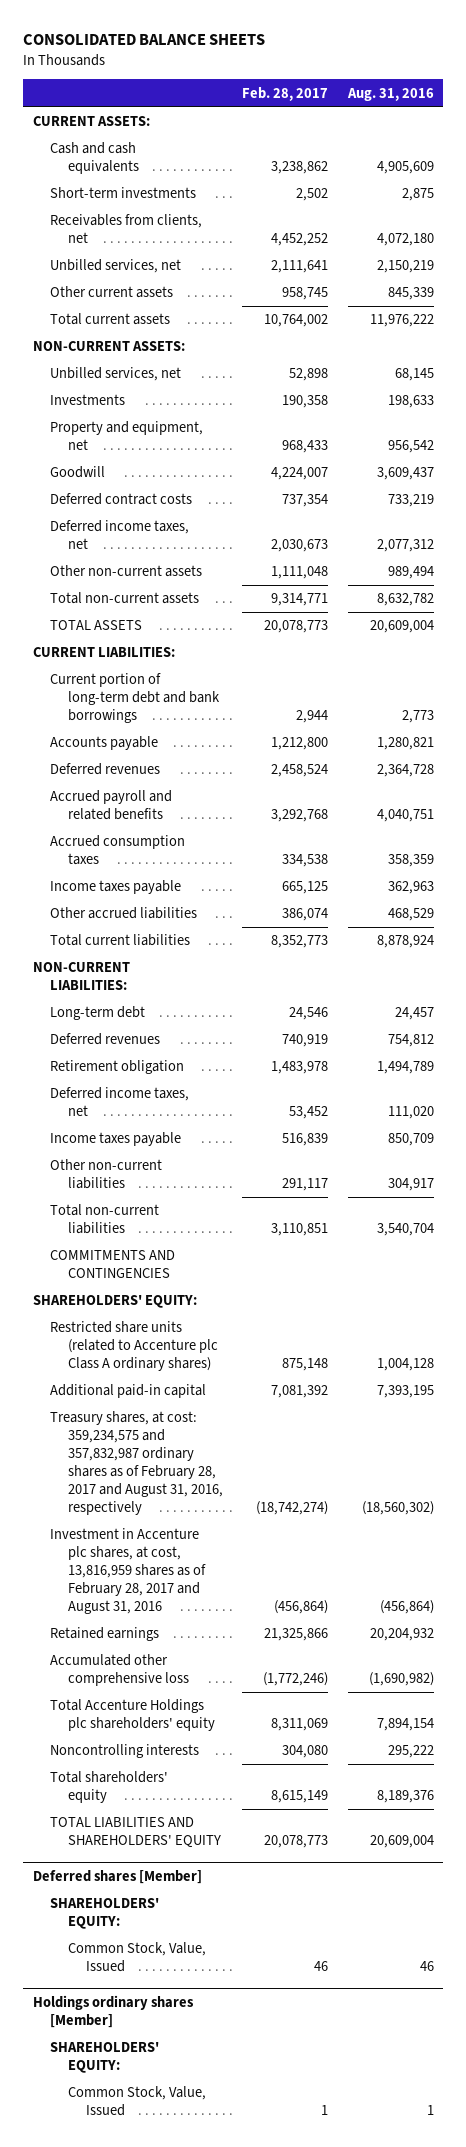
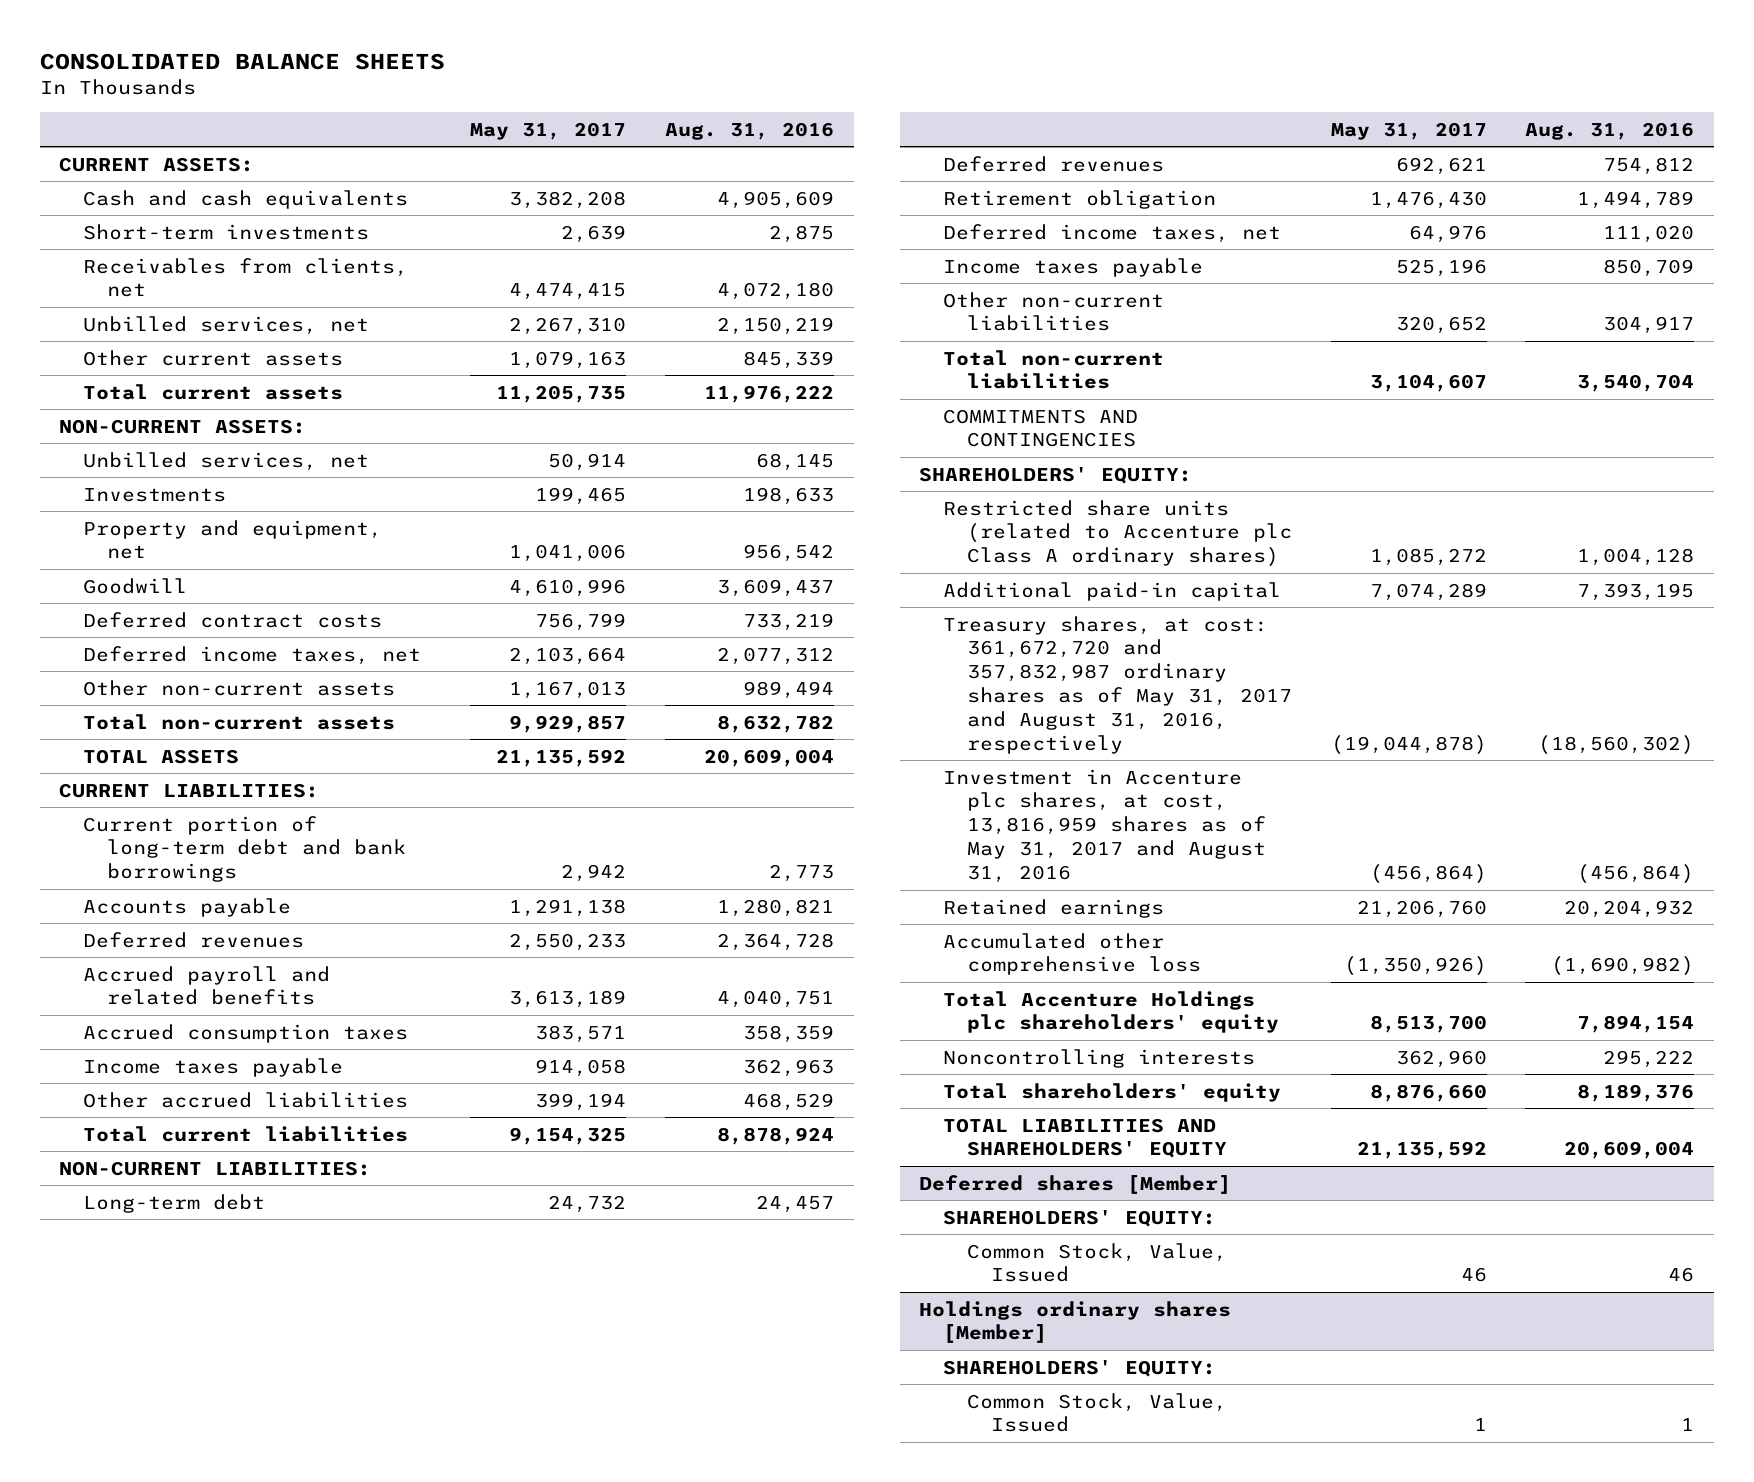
- | Feb. 28, 2017 | Aug. 31, 2016
+ | May 31, 2017 | Aug. 31, 2016
- Treasury shares, at cost: 359,234,575 and 357,832,987 ordinary shares as of February 28, 2017 and August 31, 2016, respectively | (18,742,274) | (18,560,302)
- Investment in Accenture plc shares, at cost, 13,816,959 shares as of February 28, 2017 and August 31, 2016 | (456,864) | (456,864)
+ Treasury shares, at cost: 361,672,720 and 357,832,987 ordinary shares as of May 31, 2017 and August 31, 2016, respectively | (19,044,878) | (18,560,302)
+ Investment in Accenture plc shares, at cost, 13,816,959 shares as of May 31, 2017 and August 31, 2016 | (456,864) | (456,864)

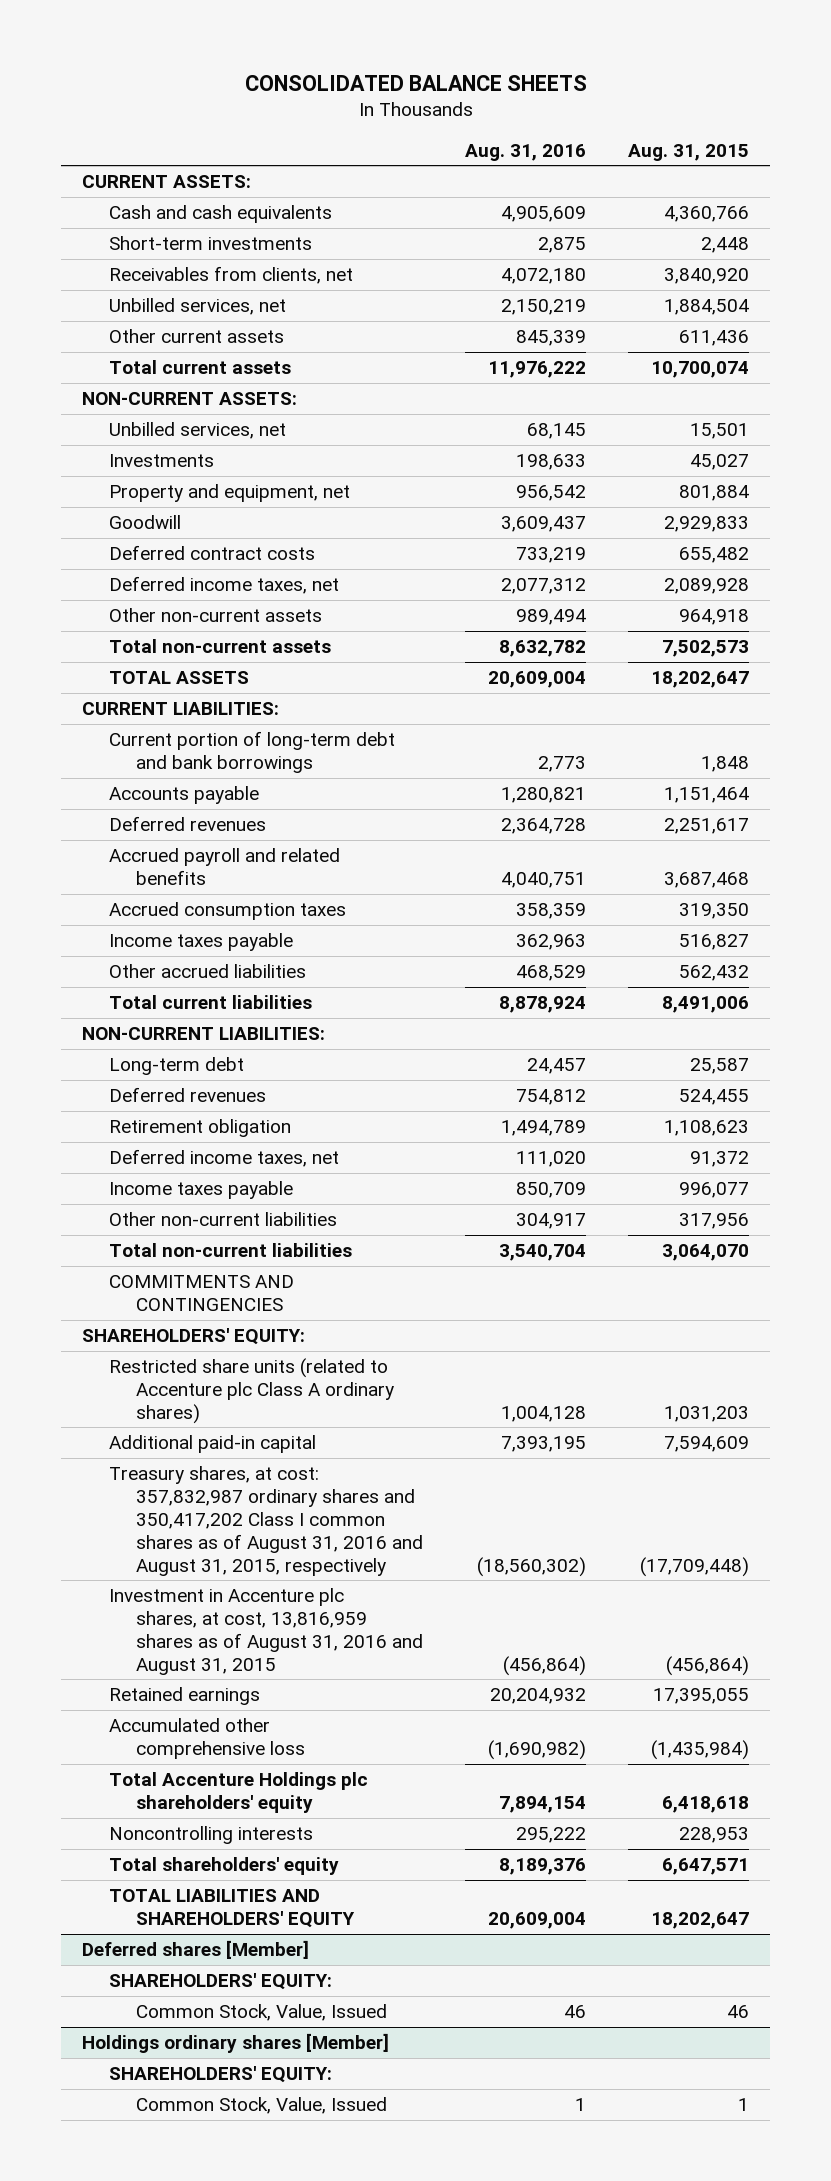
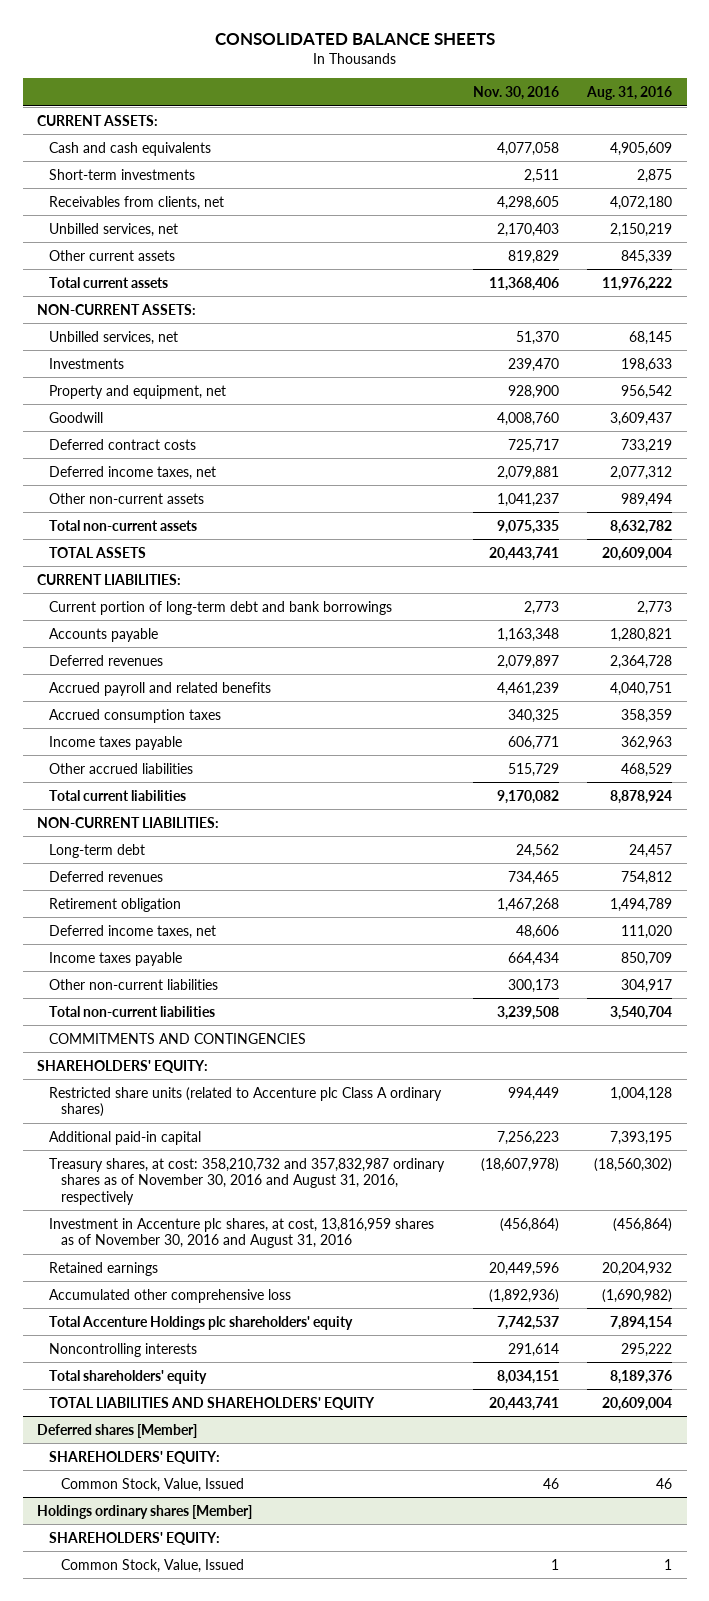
- | Aug. 31, 2016 | Aug. 31, 2015
+ | Nov. 30, 2016 | Aug. 31, 2016
- Treasury shares, at cost: 357,832,987 ordinary shares and 350,417,202 Class I common shares as of August 31, 2016 and August 31, 2015, respectively | (18,560,302) | (17,709,448)
- Investment in Accenture plc shares, at cost, 13,816,959 shares as of August 31, 2016 and August 31, 2015 | (456,864) | (456,864)
+ Treasury shares, at cost: 358,210,732 and 357,832,987 ordinary shares as of November 30, 2016 and August 31, 2016, respectively | (18,607,978) | (18,560,302)
+ Investment in Accenture plc shares, at cost, 13,816,959 shares as of November 30, 2016 and August 31, 2016 | (456,864) | (456,864)

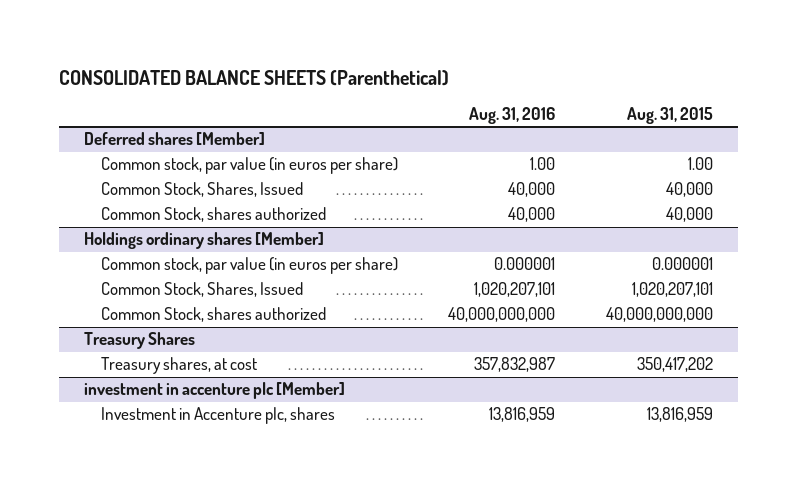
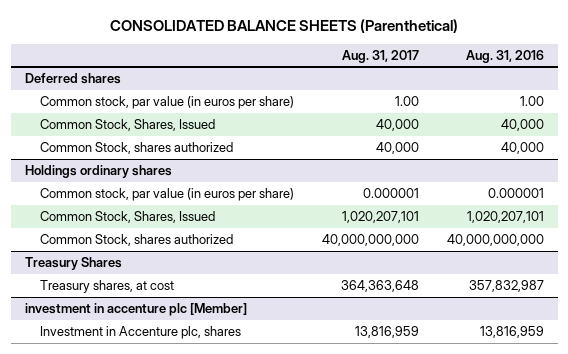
- | Aug. 31, 2016 | Aug. 31, 2015
+ | Aug. 31, 2017 | Aug. 31, 2016
- Deferred shares [Member]
+ Deferred shares
- Holdings ordinary shares [Member]
+ Holdings ordinary shares

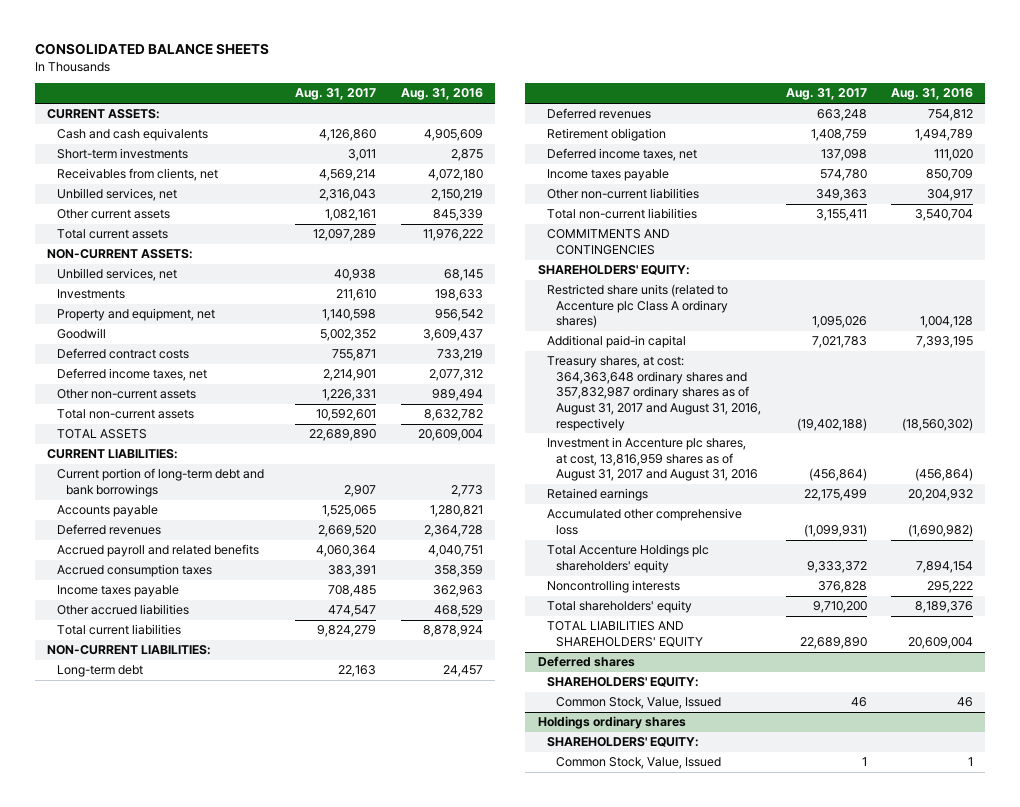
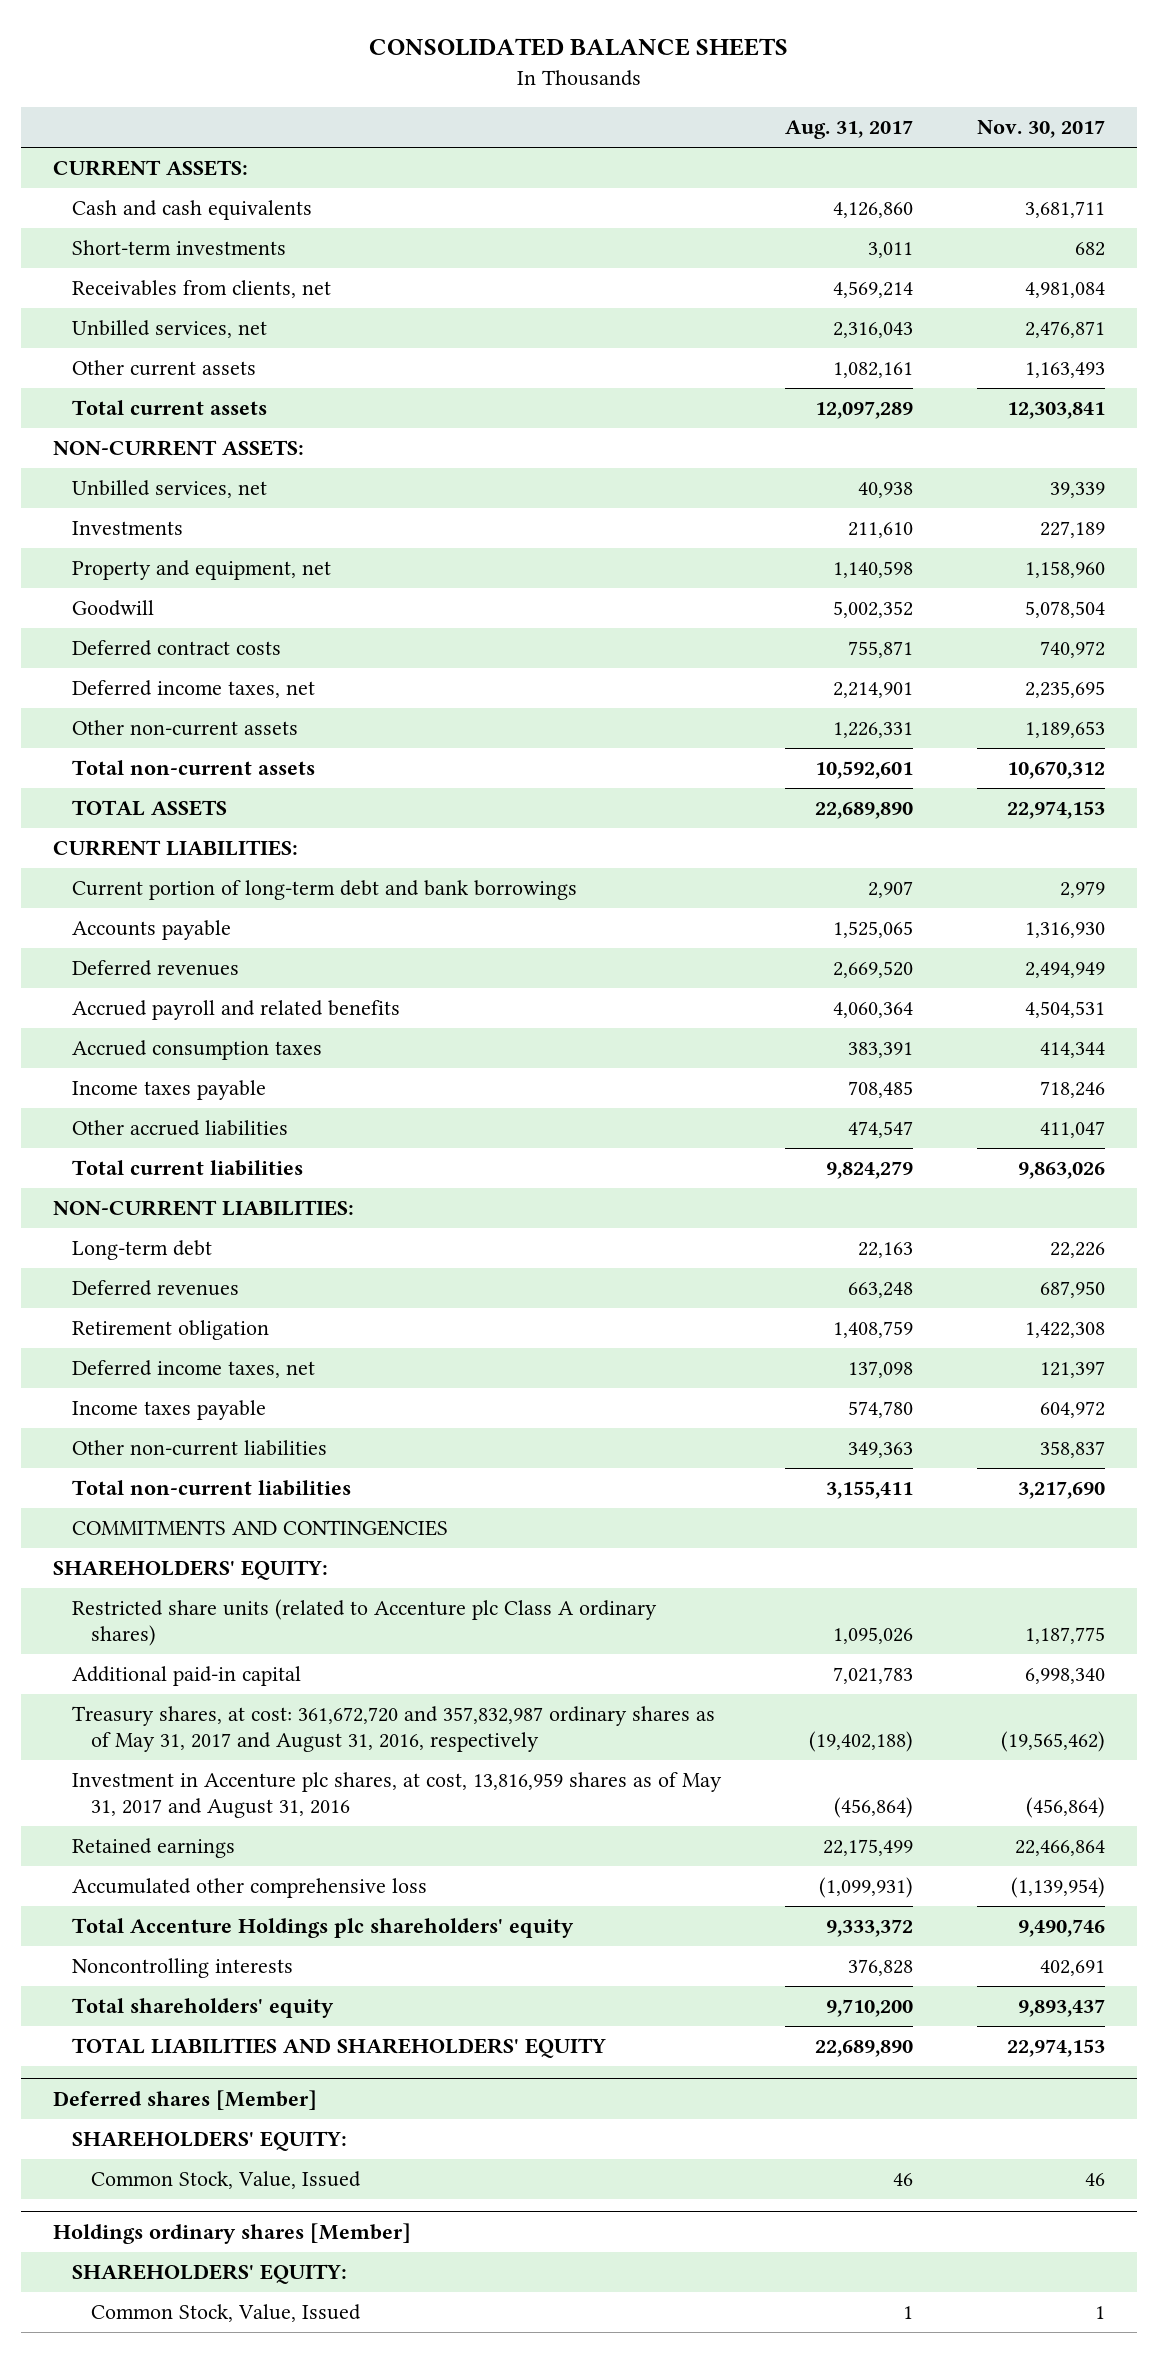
- | Aug. 31, 2017 | Aug. 31, 2016
+ | Aug. 31, 2017 | Nov. 30, 2017
- Treasury shares, at cost: 364,363,648 ordinary shares and 357,832,987 ordinary shares as of August 31, 2017 and August 31, 2016, respectively | (19,402,188) | (18,560,302)
- Investment in Accenture plc shares, at cost, 13,816,959 shares as of August 31, 2017 and August 31, 2016 | (456,864) | (456,864)
+ Treasury shares, at cost: 361,672,720 and 357,832,987 ordinary shares as of May 31, 2017 and August 31, 2016, respectively | (19,402,188) | (19,565,462)
+ Investment in Accenture plc shares, at cost, 13,816,959 shares as of May 31, 2017 and August 31, 2016 | (456,864) | (456,864)
- Deferred shares
+ Deferred shares [Member]
- Holdings ordinary shares
+ Holdings ordinary shares [Member]

